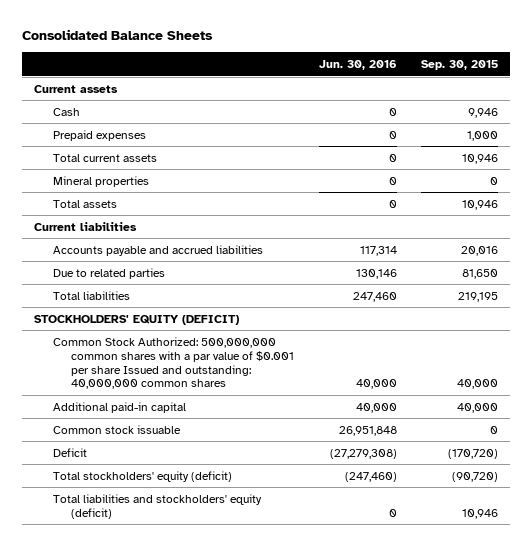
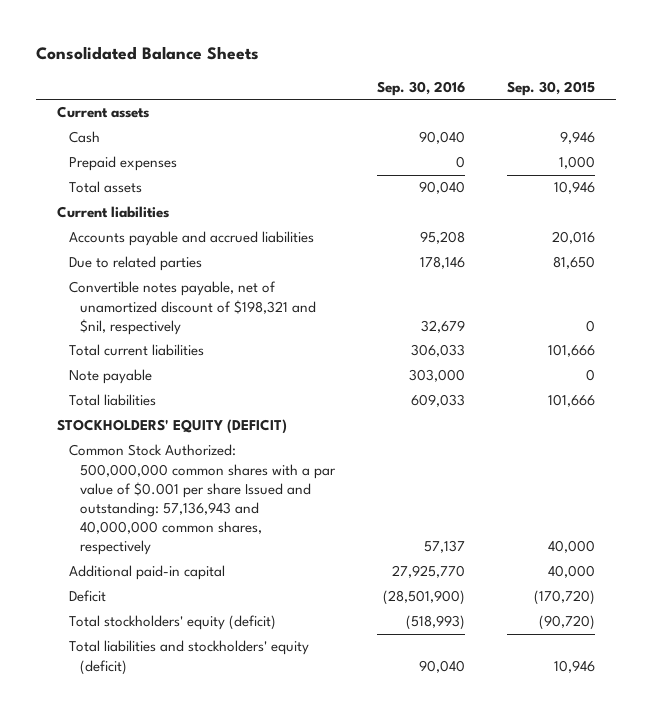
- | Jun. 30, 2016 | Sep. 30, 2015
+ | Sep. 30, 2016 | Sep. 30, 2015
- Total current assets | 0 | 10,946
- Mineral properties | 0 | 0
- Total liabilities | 247,460 | 219,195
+ Convertible notes payable, net of unamortized discount of $198,321 and $nil, respectively | 32,679 | 0
+ Total current liabilities | 306,033 | 101,666
+ Note payable | 303,000 | 0
+ Total liabilities | 609,033 | 101,666
- Common Stock Authorized: 500,000,000 common shares with a par value of $0.001 per share Issued and outstanding: 40,000,000 common shares | 40,000 | 40,000
+ Common Stock Authorized: 500,000,000 common shares with a par value of $0.001 per share Issued and outstanding: 57,136,943 and 40,000,000 common shares, respectively | 57,137 | 40,000
- Common stock issuable | 26,951,848 | 0

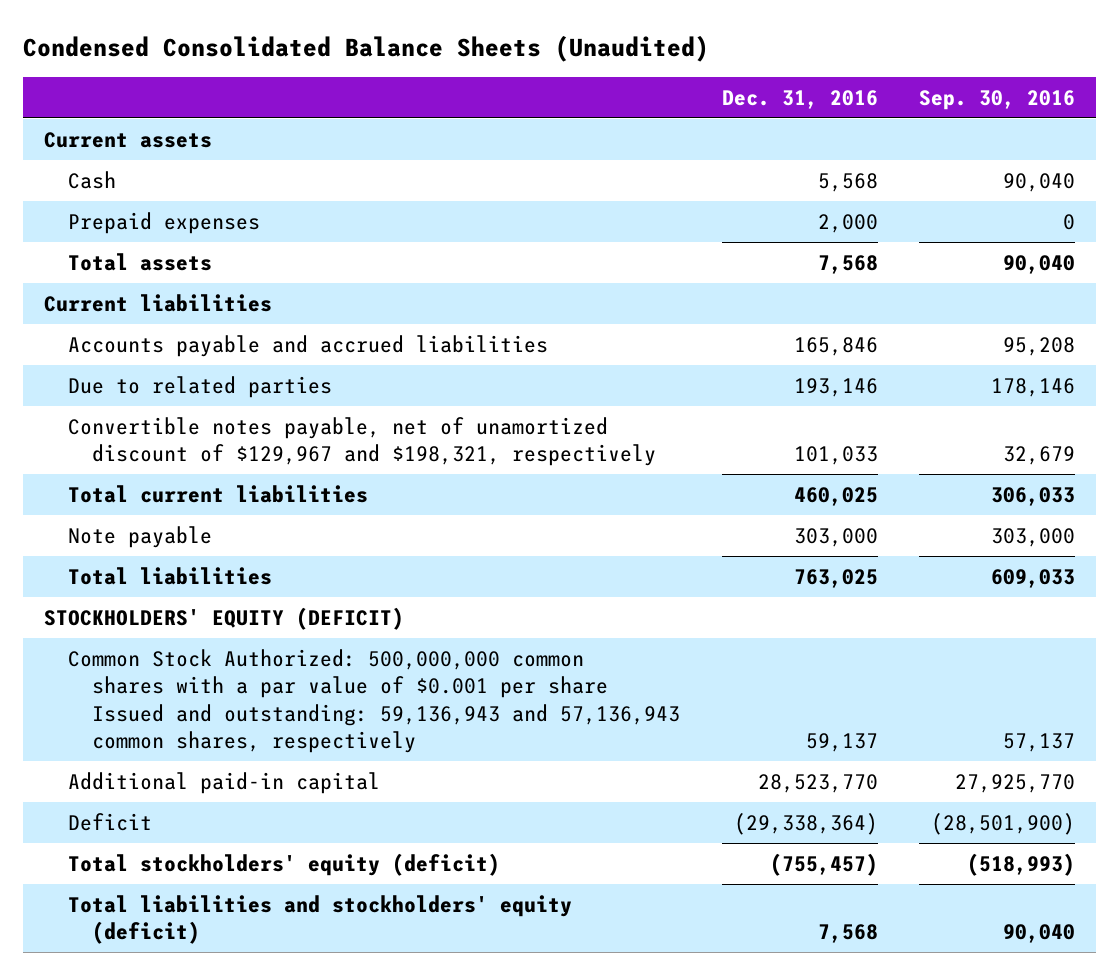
- Consolidated Balance Sheets
+ Condensed Consolidated Balance Sheets (Unaudited)
- | Sep. 30, 2016 | Sep. 30, 2015
+ | Dec. 31, 2016 | Sep. 30, 2016
- Convertible notes payable, net of unamortized discount of $198,321 and $nil, respectively | 32,679 | 0
+ Convertible notes payable, net of unamortized discount of $129,967 and $198,321, respectively | 101,033 | 32,679
- Common Stock Authorized: 500,000,000 common shares with a par value of $0.001 per share Issued and outstanding: 57,136,943 and 40,000,000 common shares, respectively | 57,137 | 40,000
+ Common Stock Authorized: 500,000,000 common shares with a par value of $0.001 per share Issued and outstanding: 59,136,943 and 57,136,943 common shares, respectively | 59,137 | 57,137

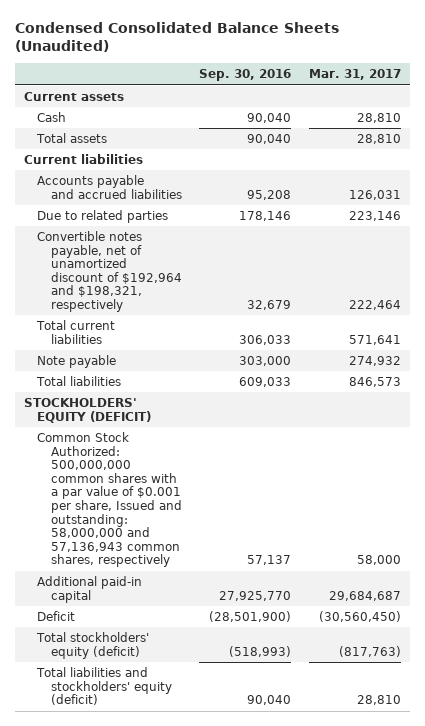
- | Dec. 31, 2016 | Sep. 30, 2016
+ | Sep. 30, 2016 | Mar. 31, 2017
- Prepaid expenses | 2,000 | 0
- Convertible notes payable, net of unamortized discount of $129,967 and $198,321, respectively | 101,033 | 32,679
+ Convertible notes payable, net of unamortized discount of $192,964 and $198,321, respectively | 32,679 | 222,464
- Common Stock Authorized: 500,000,000 common shares with a par value of $0.001 per share Issued and outstanding: 59,136,943 and 57,136,943 common shares, respectively | 59,137 | 57,137
+ Common Stock Authorized: 500,000,000 common shares with a par value of $0.001 per share, Issued and outstanding: 58,000,000 and 57,136,943 common shares, respectively | 57,137 | 58,000

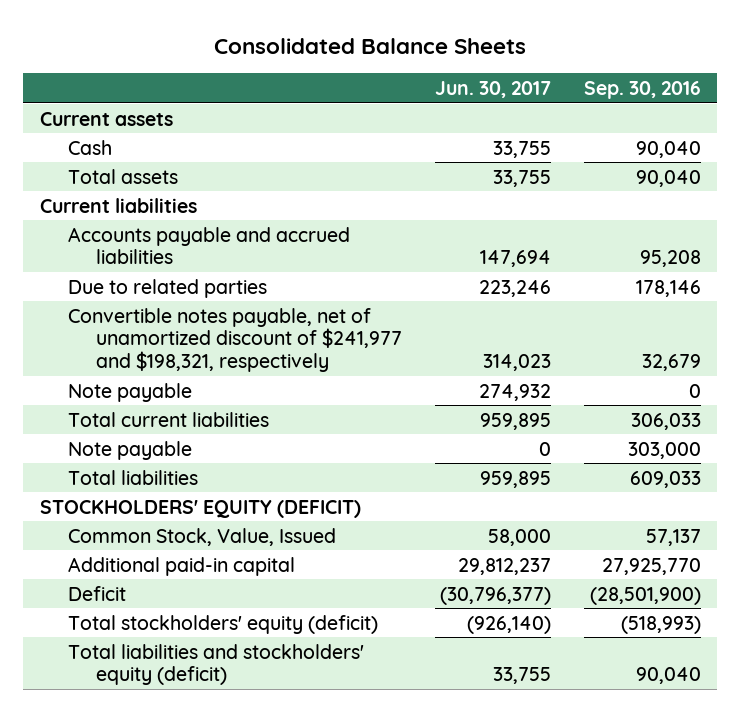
- Condensed Consolidated Balance Sheets (Unaudited)
+ Consolidated Balance Sheets
- | Sep. 30, 2016 | Mar. 31, 2017
+ | Jun. 30, 2017 | Sep. 30, 2016
- Convertible notes payable, net of unamortized discount of $192,964 and $198,321, respectively | 32,679 | 222,464
+ Convertible notes payable, net of unamortized discount of $241,977 and $198,321, respectively | 314,023 | 32,679
+ Note payable | 274,932 | 0
- Common Stock Authorized: 500,000,000 common shares with a par value of $0.001 per share, Issued and outstanding: 58,000,000 and 57,136,943 common shares, respectively | 57,137 | 58,000
+ Common Stock, Value, Issued | 58,000 | 57,137

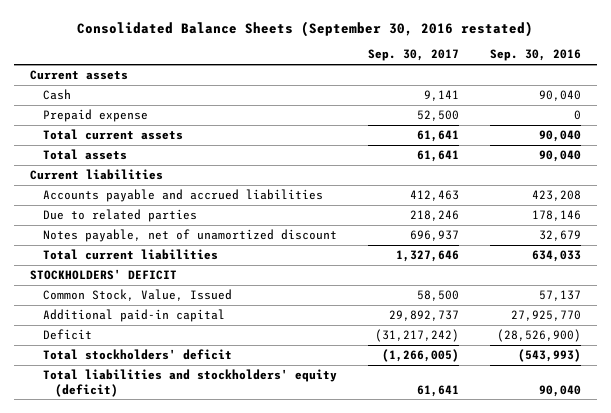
- Consolidated Balance Sheets
+ Consolidated Balance Sheets (September 30, 2016 restated)
- | Jun. 30, 2017 | Sep. 30, 2016
+ | Sep. 30, 2017 | Sep. 30, 2016
+ Prepaid expense | 52,500 | 0
+ Total current assets | 61,641 | 90,040
- Accounts payable and accrued liabilities | 147,694 | 95,208
+ Accounts payable and accrued liabilities | 412,463 | 423,208
- Convertible notes payable, net of unamortized discount of $241,977 and $198,321, respectively | 314,023 | 32,679
- Note payable | 274,932 | 0
- Total current liabilities | 959,895 | 306,033
- Note payable | 0 | 303,000
- Total liabilities | 959,895 | 609,033
- STOCKHOLDERS' EQUITY (DEFICIT)
+ Notes payable, net of unamortized discount | 696,937 | 32,679
+ Total current liabilities | 1,327,646 | 634,033
+ STOCKHOLDERS' DEFICIT
- Deficit | (30,796,377) | (28,501,900)
- Total stockholders' equity (deficit) | (926,140) | (518,993)
+ Deficit | (31,217,242) | (28,526,900)
+ Total stockholders' deficit | (1,266,005) | (543,993)

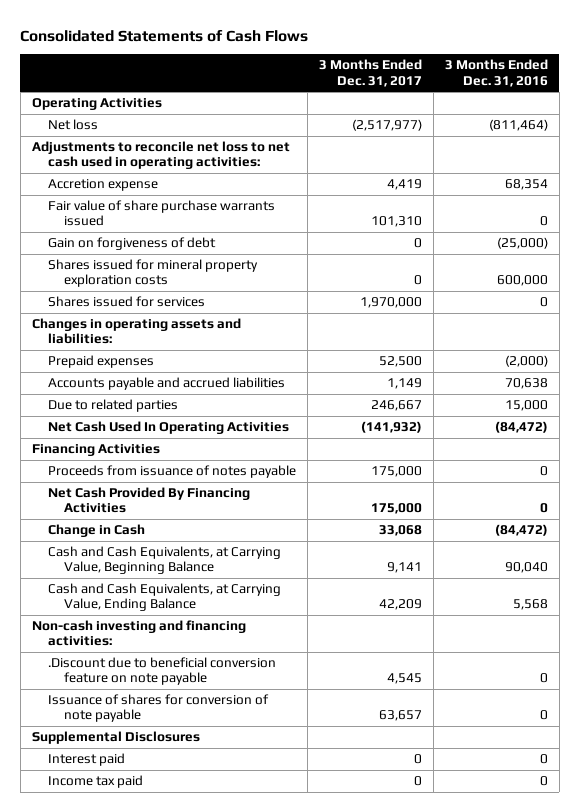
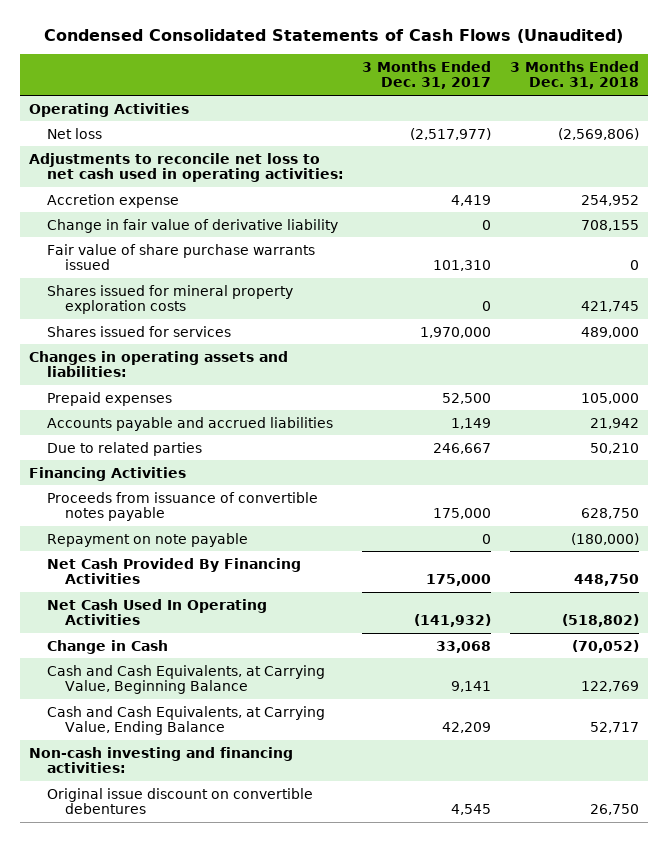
- Consolidated Statements of Cash Flows
+ Condensed Consolidated Statements of Cash Flows (Unaudited)
- | 3 Months Ended Dec. 31, 2017 | 3 Months Ended Dec. 31, 2016
+ | 3 Months Ended Dec. 31, 2017 | 3 Months Ended Dec. 31, 2018
+ Change in fair value of derivative liability | 0 | 708,155
- Gain on forgiveness of debt | 0 | (25,000)
- Proceeds from issuance of notes payable | 175,000 | 0
+ Proceeds from issuance of convertible notes payable | 175,000 | 628,750
+ Repayment on note payable | 0 | (180,000)
moved down: Net Cash Used In Operating Activities | (141,932) | (518,802)
- .Discount due to beneficial conversion feature on note payable | 4,545 | 0
- Issuance of shares for conversion of note payable | 63,657 | 0
- Supplemental Disclosures
- Interest paid | 0 | 0
- Income tax paid | 0 | 0
+ Original issue discount on convertible debentures | 4,545 | 26,750

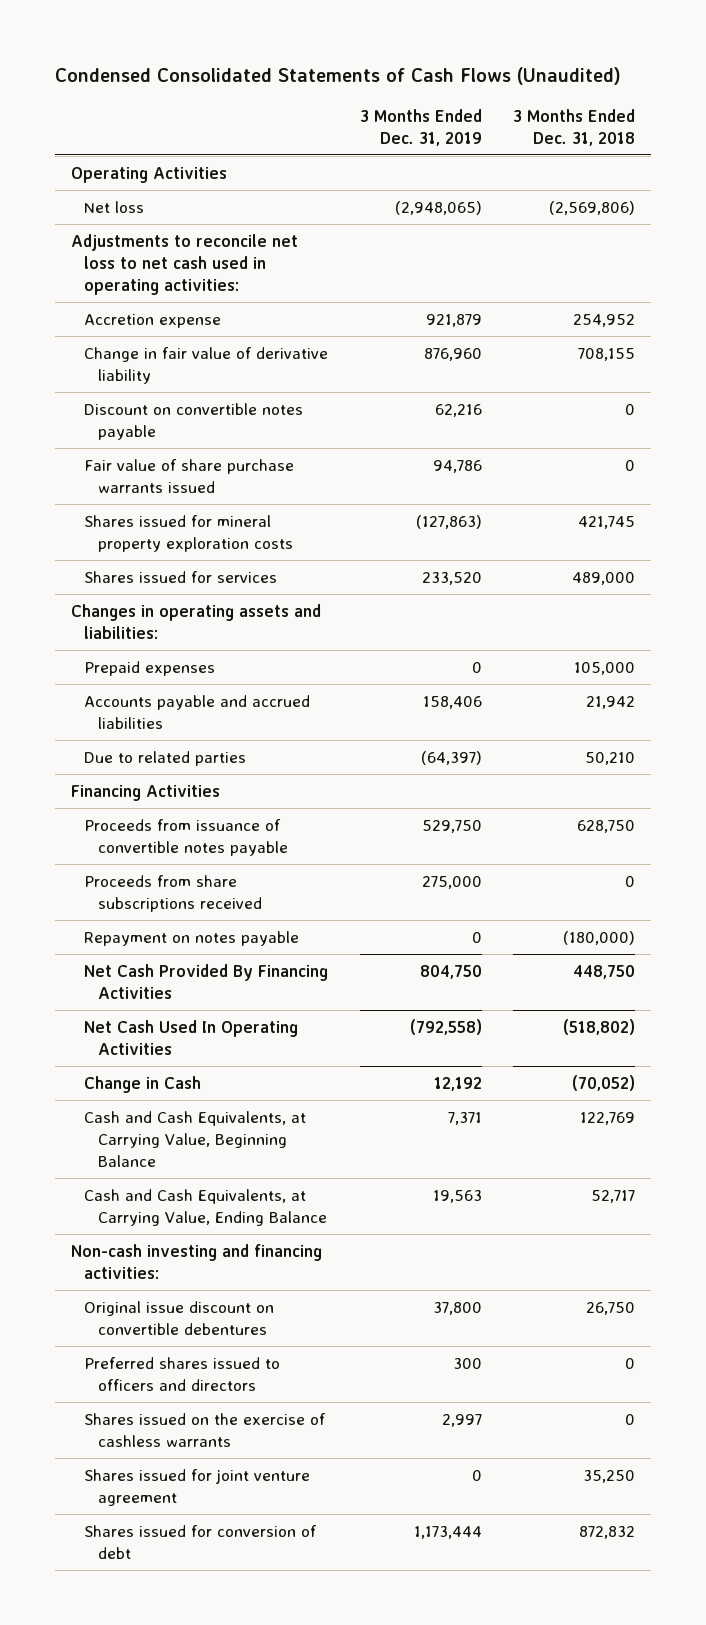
- | 3 Months Ended Dec. 31, 2017 | 3 Months Ended Dec. 31, 2018
+ | 3 Months Ended Dec. 31, 2019 | 3 Months Ended Dec. 31, 2018
+ Discount on convertible notes payable | 62,216 | 0
- Repayment on note payable | 0 | (180,000)
+ Proceeds from share subscriptions received | 275,000 | 0
+ Repayment on notes payable | 0 | (180,000)
+ Preferred shares issued to officers and directors | 300 | 0
+ Shares issued on the exercise of cashless warrants | 2,997 | 0
+ Shares issued for joint venture agreement | 0 | 35,250
+ Shares issued for conversion of debt | 1,173,444 | 872,832

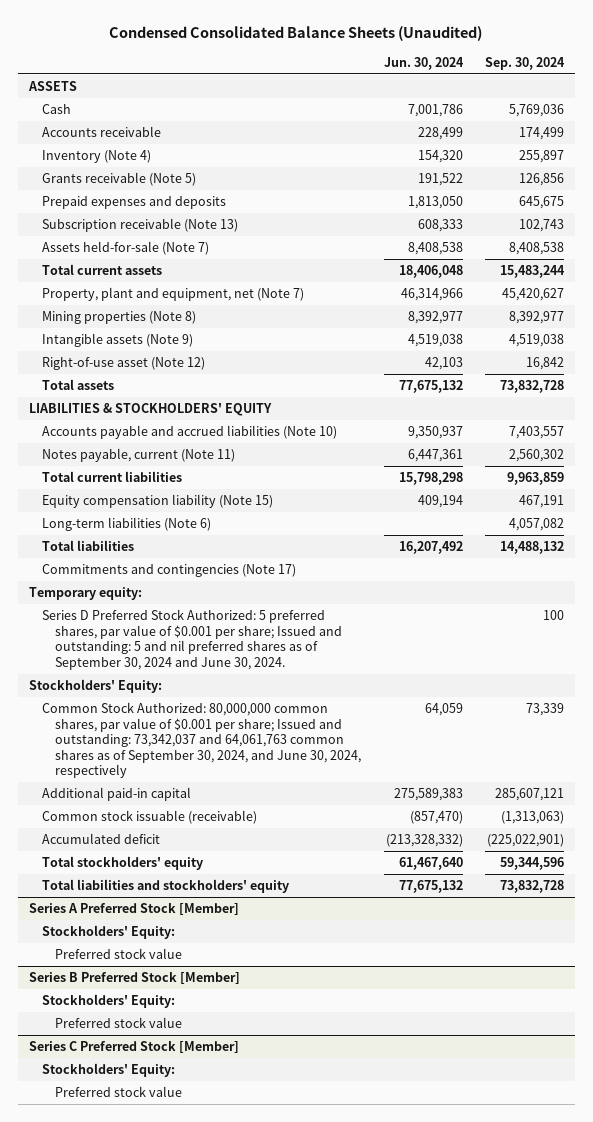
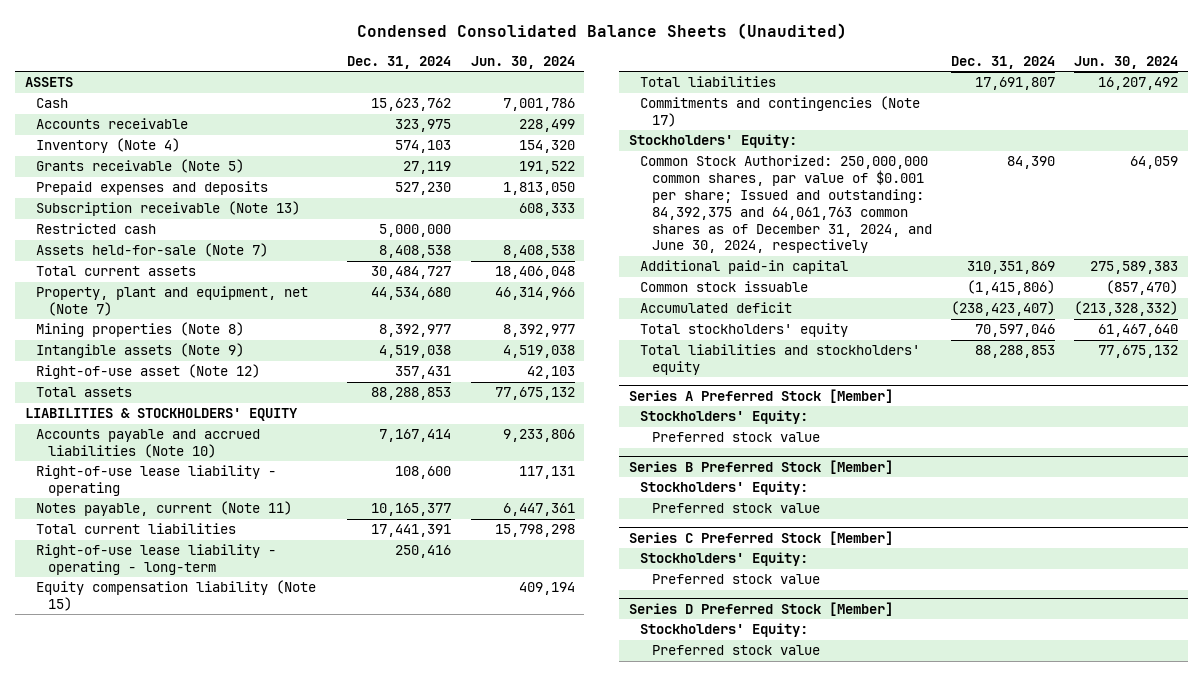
- | Jun. 30, 2024 | Sep. 30, 2024
+ | Dec. 31, 2024 | Jun. 30, 2024
+ Restricted cash | 5,000,000 |
- Accounts payable and accrued liabilities (Note 10) | 9,350,937 | 7,403,557
+ Accounts payable and accrued liabilities (Note 10) | 7,167,414 | 9,233,806
+ Right-of-use lease liability - operating | 108,600 | 117,131
+ Right-of-use lease liability - operating - long-term | 250,416 |
- Long-term liabilities (Note 6) | | 4,057,082
- Temporary equity:
- Series D Preferred Stock Authorized: 5 preferred shares, par value of $0.001 per share; Issued and outstanding: 5 and nil preferred shares as of September 30, 2024 and June 30, 2024. | | 100
- Common Stock Authorized: 80,000,000 common shares, par value of $0.001 per share; Issued and outstanding: 73,342,037 and 64,061,763 common shares as of September 30, 2024, and June 30, 2024, respectively | 64,059 | 73,339
+ Common Stock Authorized: 250,000,000 common shares, par value of $0.001 per share; Issued and outstanding: 84,392,375 and 64,061,763 common shares as of December 31, 2024, and June 30, 2024, respectively | 84,390 | 64,059
- Common stock issuable (receivable) | (857,470) | (1,313,063)
+ Common stock issuable | (1,415,806) | (857,470)
+ Series D Preferred Stock [Member]
+ Stockholders' Equity:
+ Preferred stock value

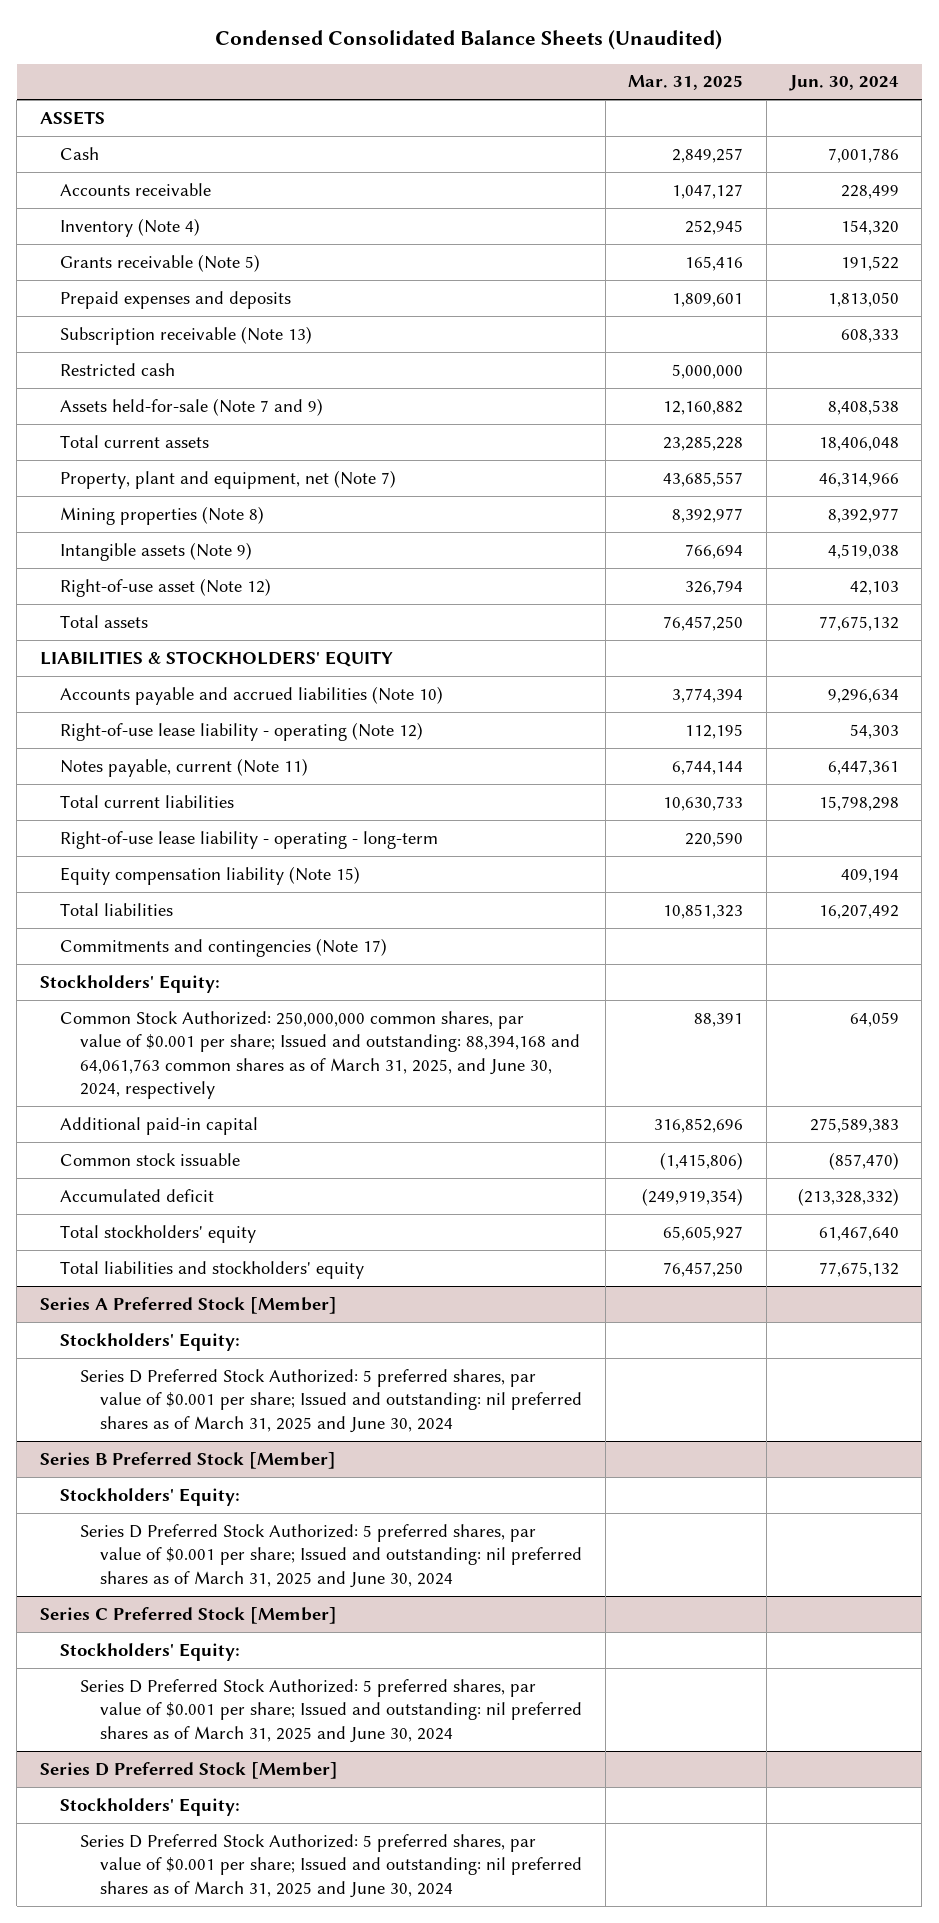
- | Dec. 31, 2024 | Jun. 30, 2024
+ | Mar. 31, 2025 | Jun. 30, 2024
- Assets held-for-sale (Note 7) | 8,408,538 | 8,408,538
+ Assets held-for-sale (Note 7 and 9) | 12,160,882 | 8,408,538
- Accounts payable and accrued liabilities (Note 10) | 7,167,414 | 9,233,806
- Right-of-use lease liability - operating | 108,600 | 117,131
+ Accounts payable and accrued liabilities (Note 10) | 3,774,394 | 9,296,634
+ Right-of-use lease liability - operating (Note 12) | 112,195 | 54,303
- Common Stock Authorized: 250,000,000 common shares, par value of $0.001 per share; Issued and outstanding: 84,392,375 and 64,061,763 common shares as of December 31, 2024, and June 30, 2024, respectively | 84,390 | 64,059
+ Common Stock Authorized: 250,000,000 common shares, par value of $0.001 per share; Issued and outstanding: 88,394,168 and 64,061,763 common shares as of March 31, 2025, and June 30, 2024, respectively | 88,391 | 64,059
@ Series A Preferred Stock [Member]
- Preferred stock value
+ Series D Preferred Stock Authorized: 5 preferred shares, par value of $0.001 per share; Issued and outstanding: nil preferred shares as of March 31, 2025 and June 30, 2024
@ Series B Preferred Stock [Member]
- Preferred stock value
+ Series D Preferred Stock Authorized: 5 preferred shares, par value of $0.001 per share; Issued and outstanding: nil preferred shares as of March 31, 2025 and June 30, 2024
@ Series C Preferred Stock [Member]
- Preferred stock value
+ Series D Preferred Stock Authorized: 5 preferred shares, par value of $0.001 per share; Issued and outstanding: nil preferred shares as of March 31, 2025 and June 30, 2024
@ Series D Preferred Stock [Member]
- Preferred stock value
+ Series D Preferred Stock Authorized: 5 preferred shares, par value of $0.001 per share; Issued and outstanding: nil preferred shares as of March 31, 2025 and June 30, 2024

